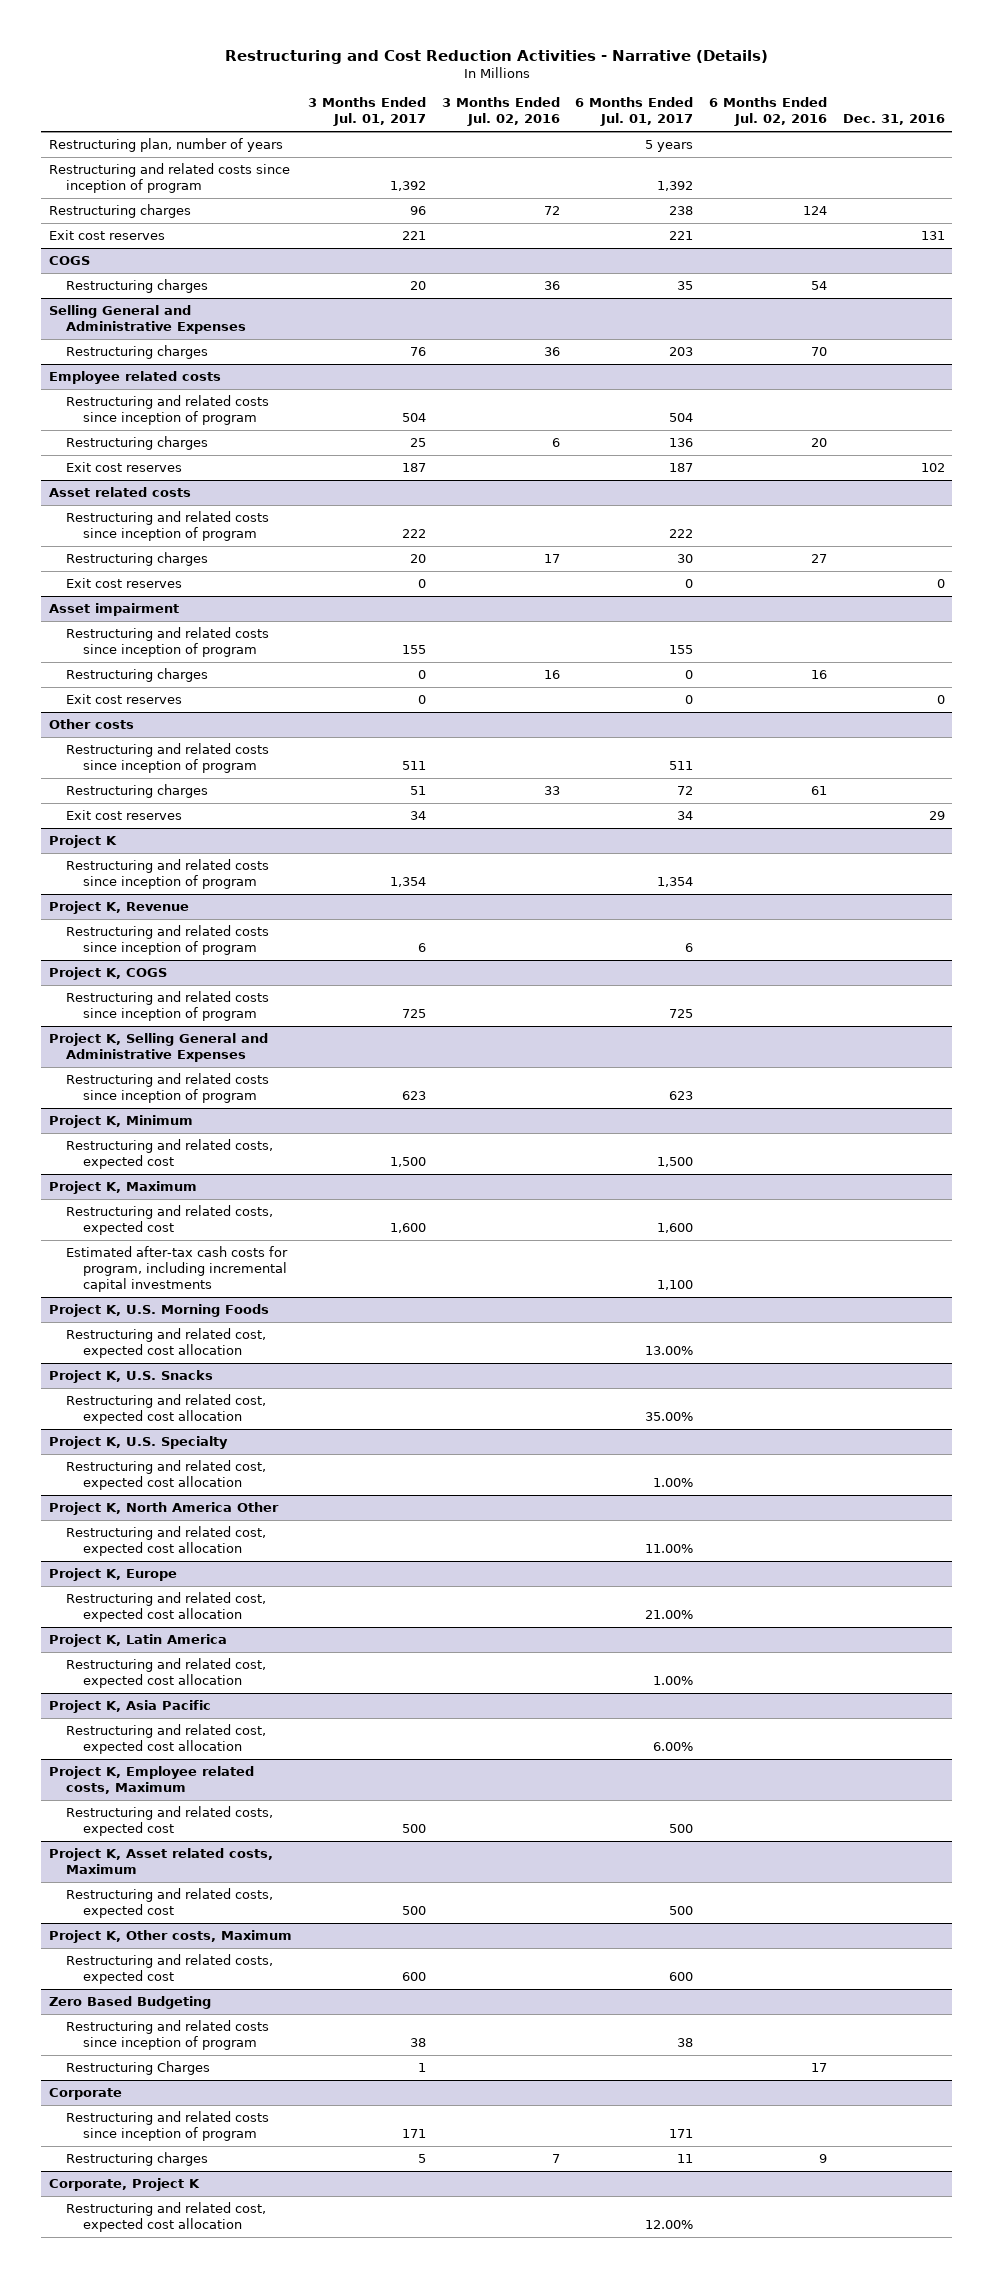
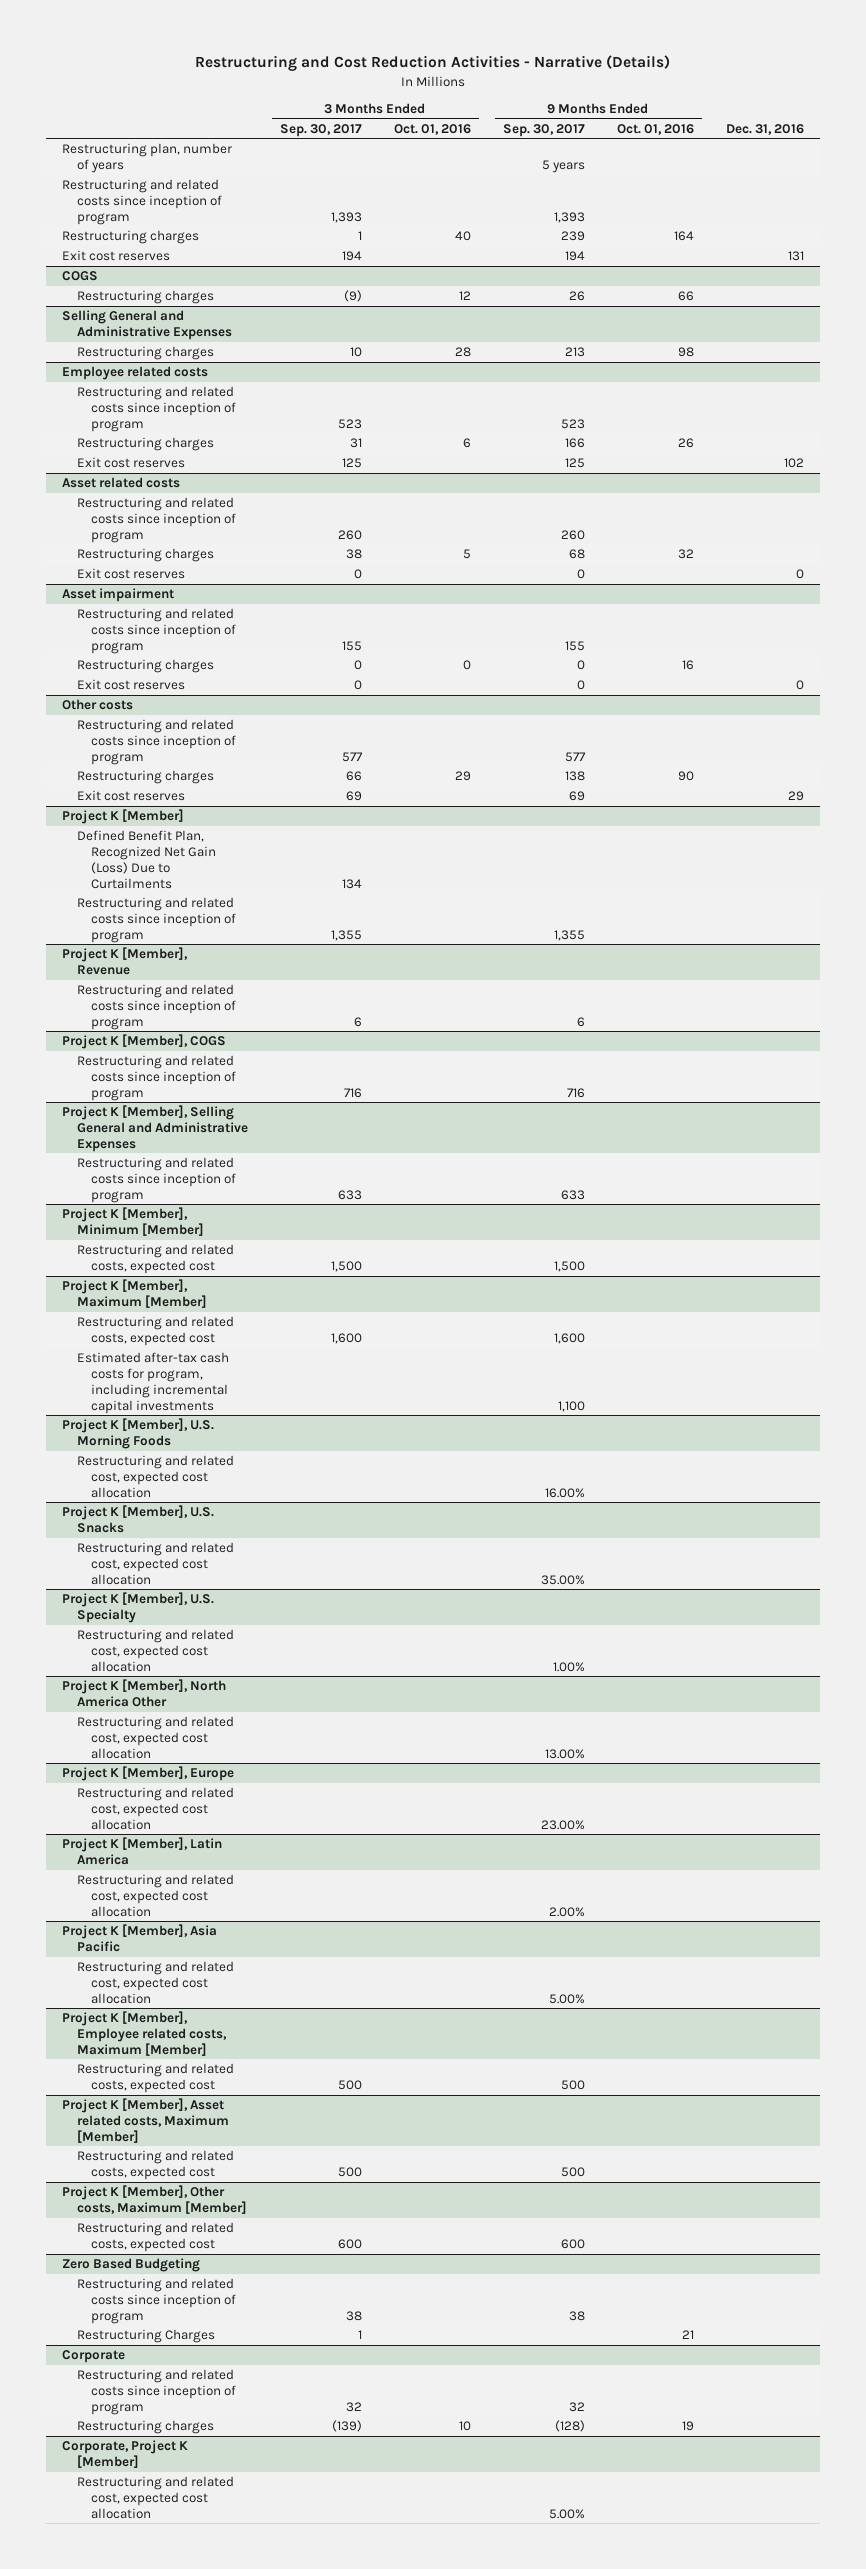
- | 3 Months Ended Jul. 01, 2017 | 3 Months Ended Jul. 02, 2016 | 6 Months Ended Jul. 01, 2017 | 6 Months Ended Jul. 02, 2016 | Dec. 31, 2016
+ | 3 Months Ended Sep. 30, 2017 | 3 Months Ended Oct. 01, 2016 | 9 Months Ended Sep. 30, 2017 | 9 Months Ended Oct. 01, 2016 | Dec. 31, 2016
- Project K
+ Project K [Member]
+ Defined Benefit Plan, Recognized Net Gain (Loss) Due to Curtailments | 134 | | | |
- Project K, Revenue
+ Project K [Member], Revenue
- Project K, COGS
+ Project K [Member], COGS
- Project K, Selling General and Administrative Expenses
+ Project K [Member], Selling General and Administrative Expenses
- Project K, Minimum
+ Project K [Member], Minimum [Member]
- Project K, Maximum
+ Project K [Member], Maximum [Member]
- Project K, U.S. Morning Foods
+ Project K [Member], U.S. Morning Foods
- Project K, U.S. Snacks
+ Project K [Member], U.S. Snacks
- Project K, U.S. Specialty
+ Project K [Member], U.S. Specialty
- Project K, North America Other
+ Project K [Member], North America Other
- Project K, Europe
+ Project K [Member], Europe
- Project K, Latin America
+ Project K [Member], Latin America
- Project K, Asia Pacific
+ Project K [Member], Asia Pacific
- Project K, Employee related costs, Maximum
+ Project K [Member], Employee related costs, Maximum [Member]
- Project K, Asset related costs, Maximum
+ Project K [Member], Asset related costs, Maximum [Member]
- Project K, Other costs, Maximum
+ Project K [Member], Other costs, Maximum [Member]
- Corporate, Project K
+ Corporate, Project K [Member]

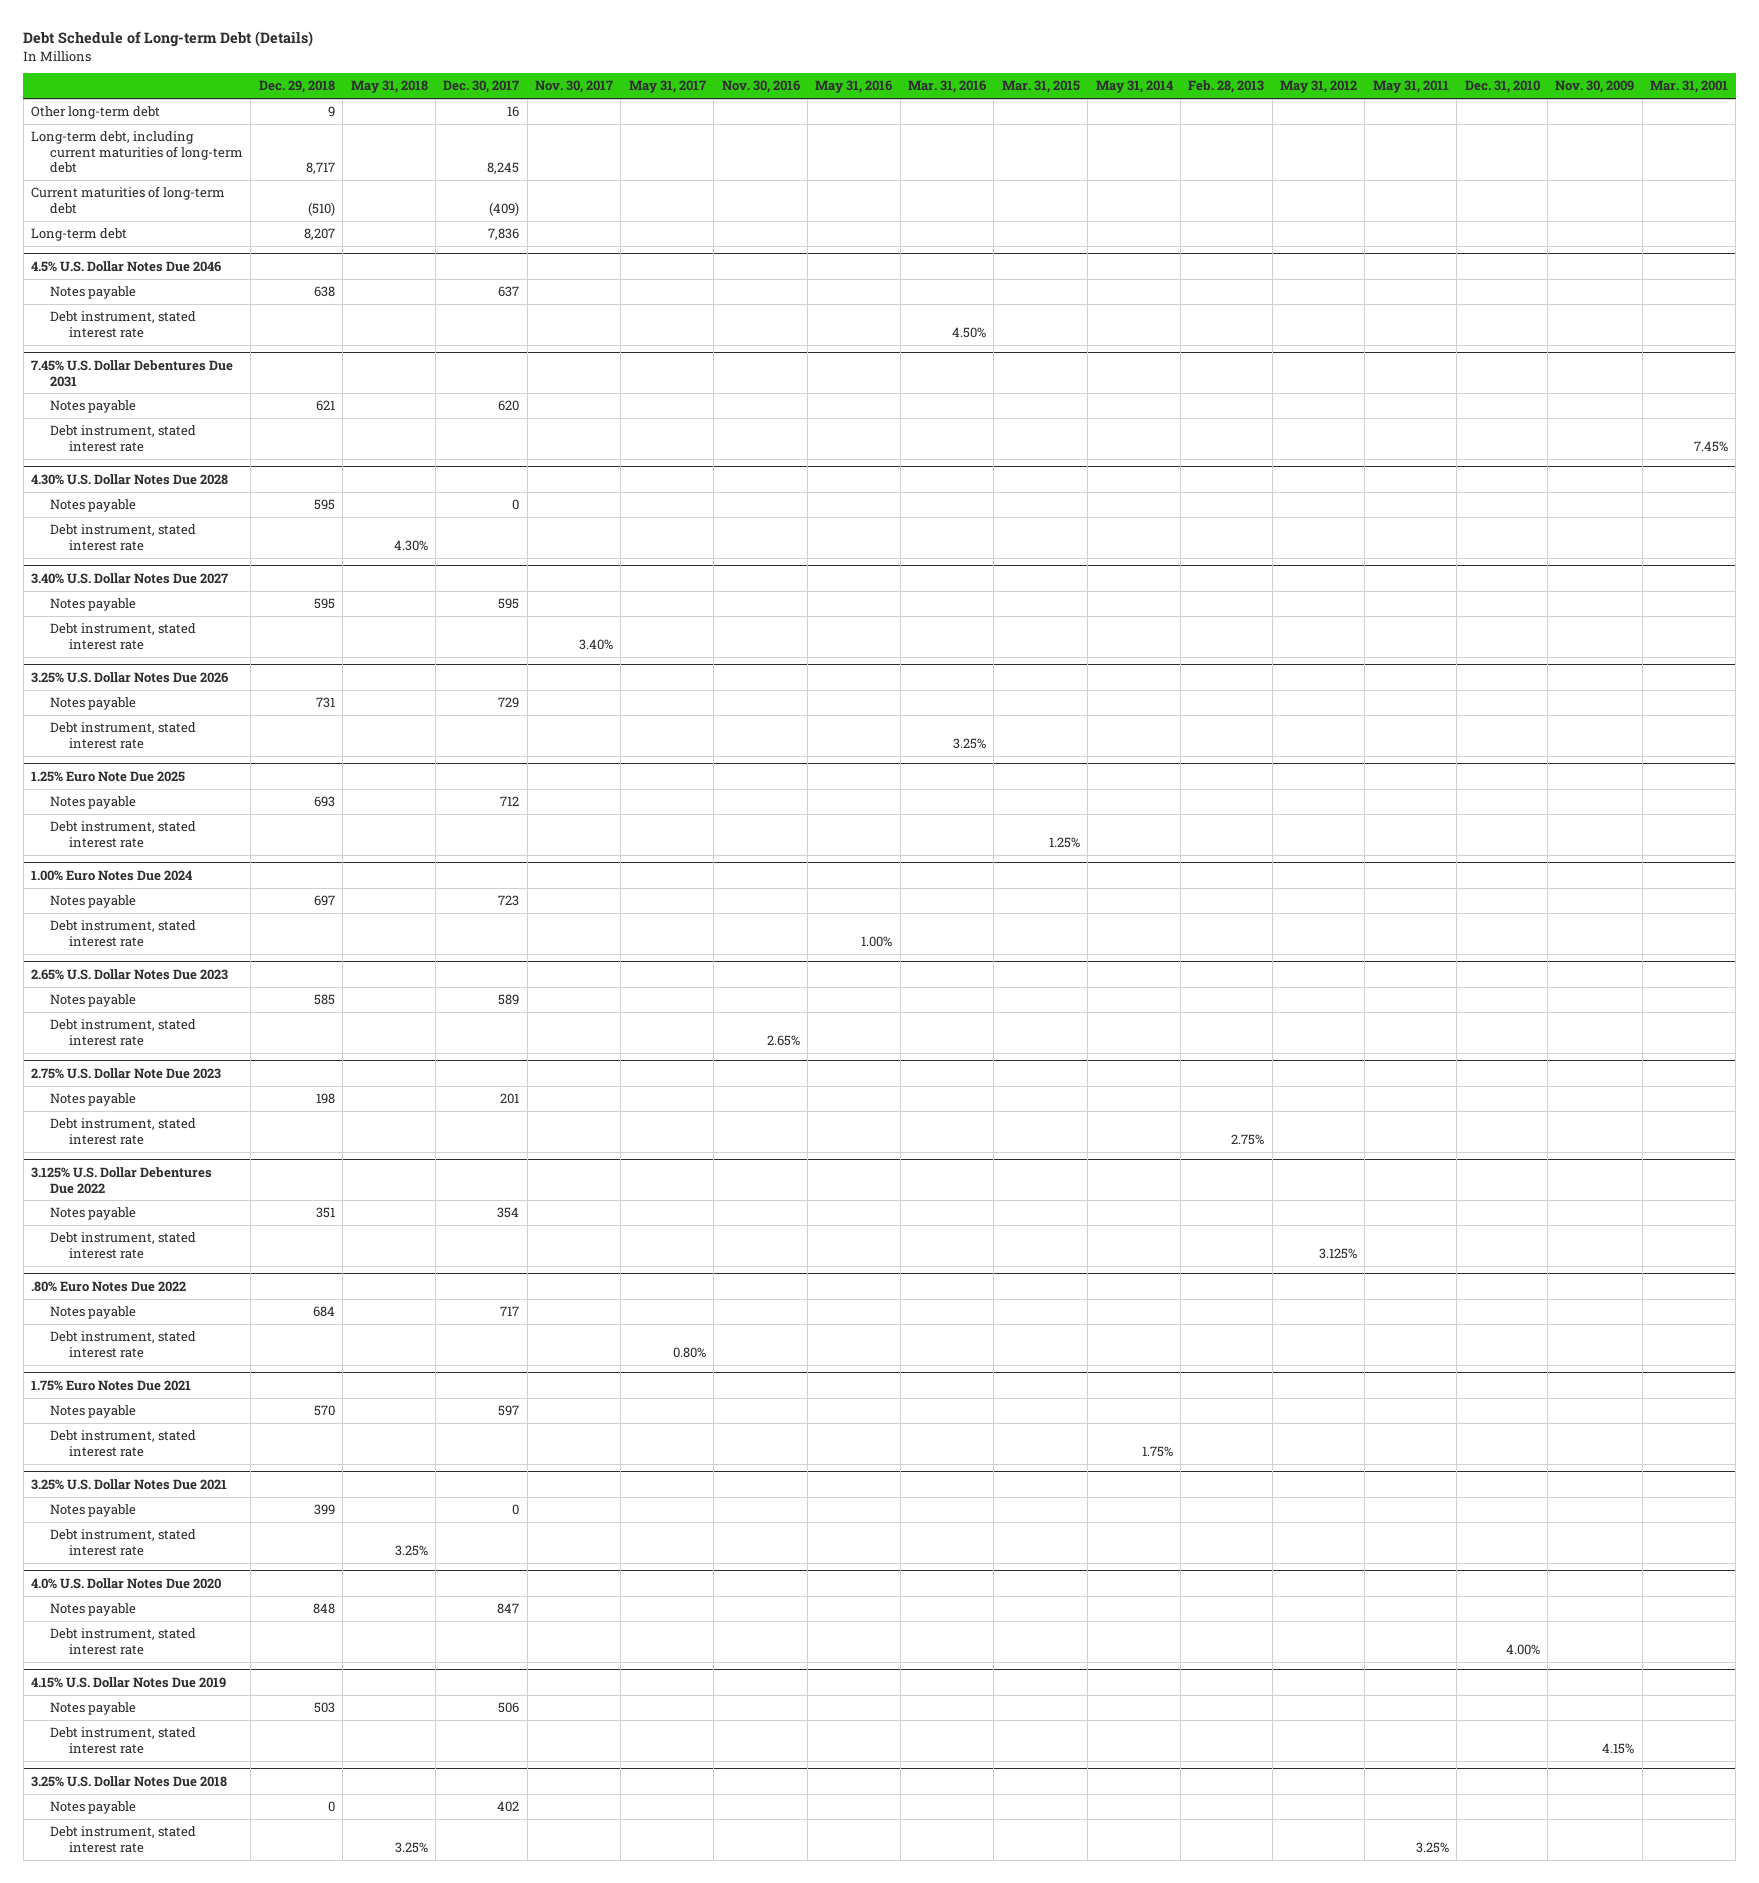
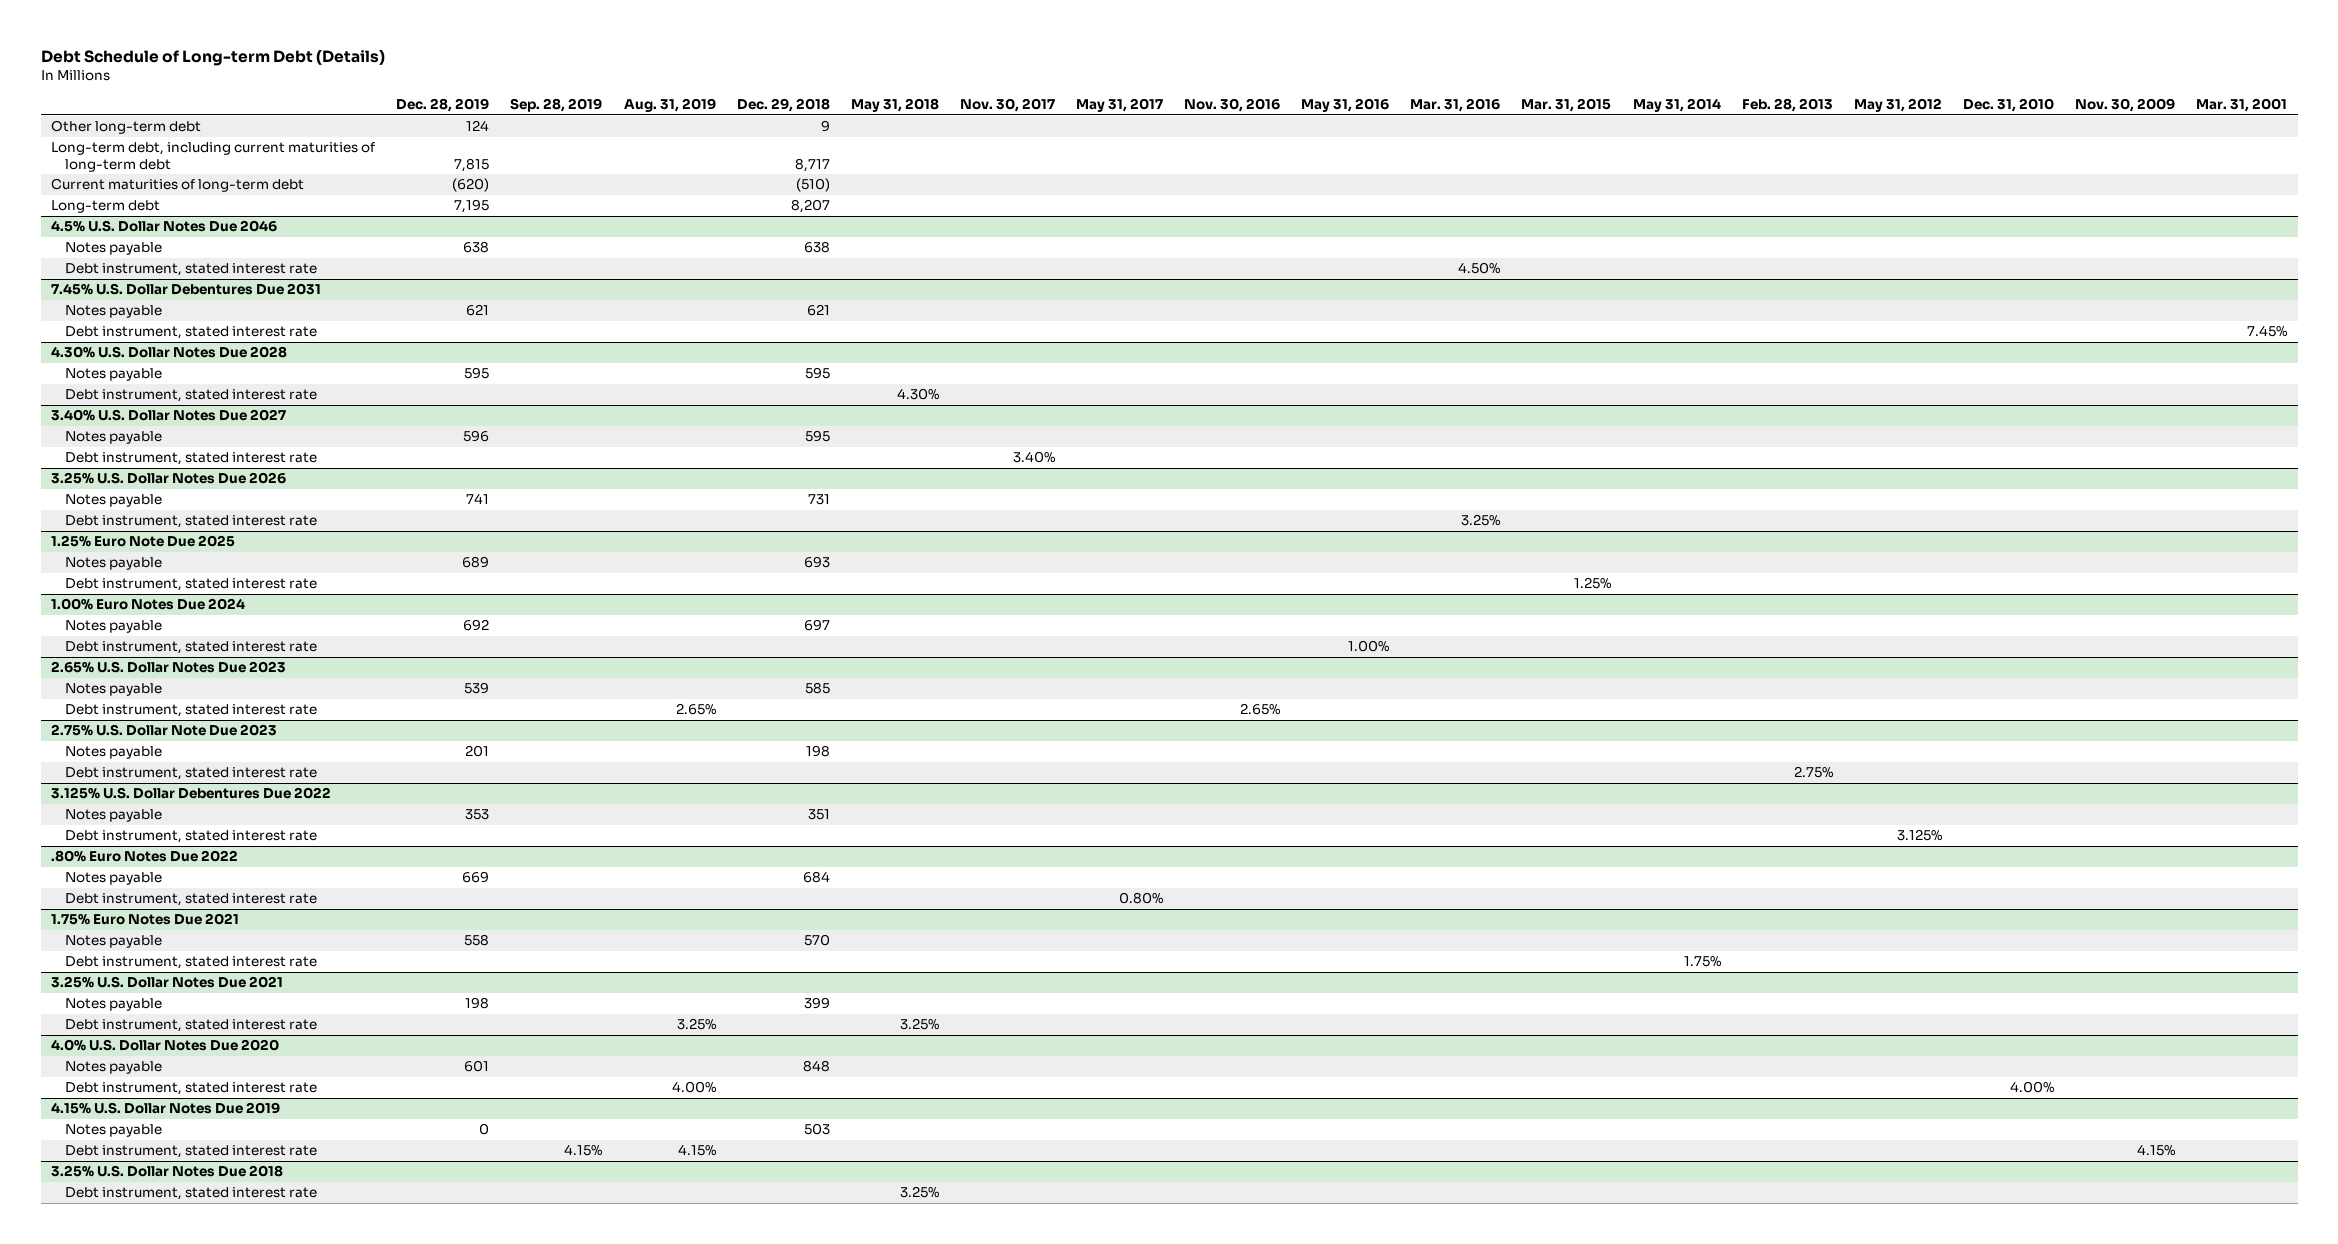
- | Dec. 29, 2018 | May 31, 2018 | Dec. 30, 2017 | Nov. 30, 2017 | May 31, 2017 | Nov. 30, 2016 | May 31, 2016 | Mar. 31, 2016 | Mar. 31, 2015 | May 31, 2014 | Feb. 28, 2013 | May 31, 2012 | May 31, 2011 | Dec. 31, 2010 | Nov. 30, 2009 | Mar. 31, 2001
+ | Dec. 28, 2019 | Sep. 28, 2019 | Aug. 31, 2019 | Dec. 29, 2018 | May 31, 2018 | Nov. 30, 2017 | May 31, 2017 | Nov. 30, 2016 | May 31, 2016 | Mar. 31, 2016 | Mar. 31, 2015 | May 31, 2014 | Feb. 28, 2013 | May 31, 2012 | Dec. 31, 2010 | Nov. 30, 2009 | Mar. 31, 2001
@ 3.25% U.S. Dollar Notes Due 2018
- Notes payable | 0 | | 402 | | | | | | | | | | | | |

